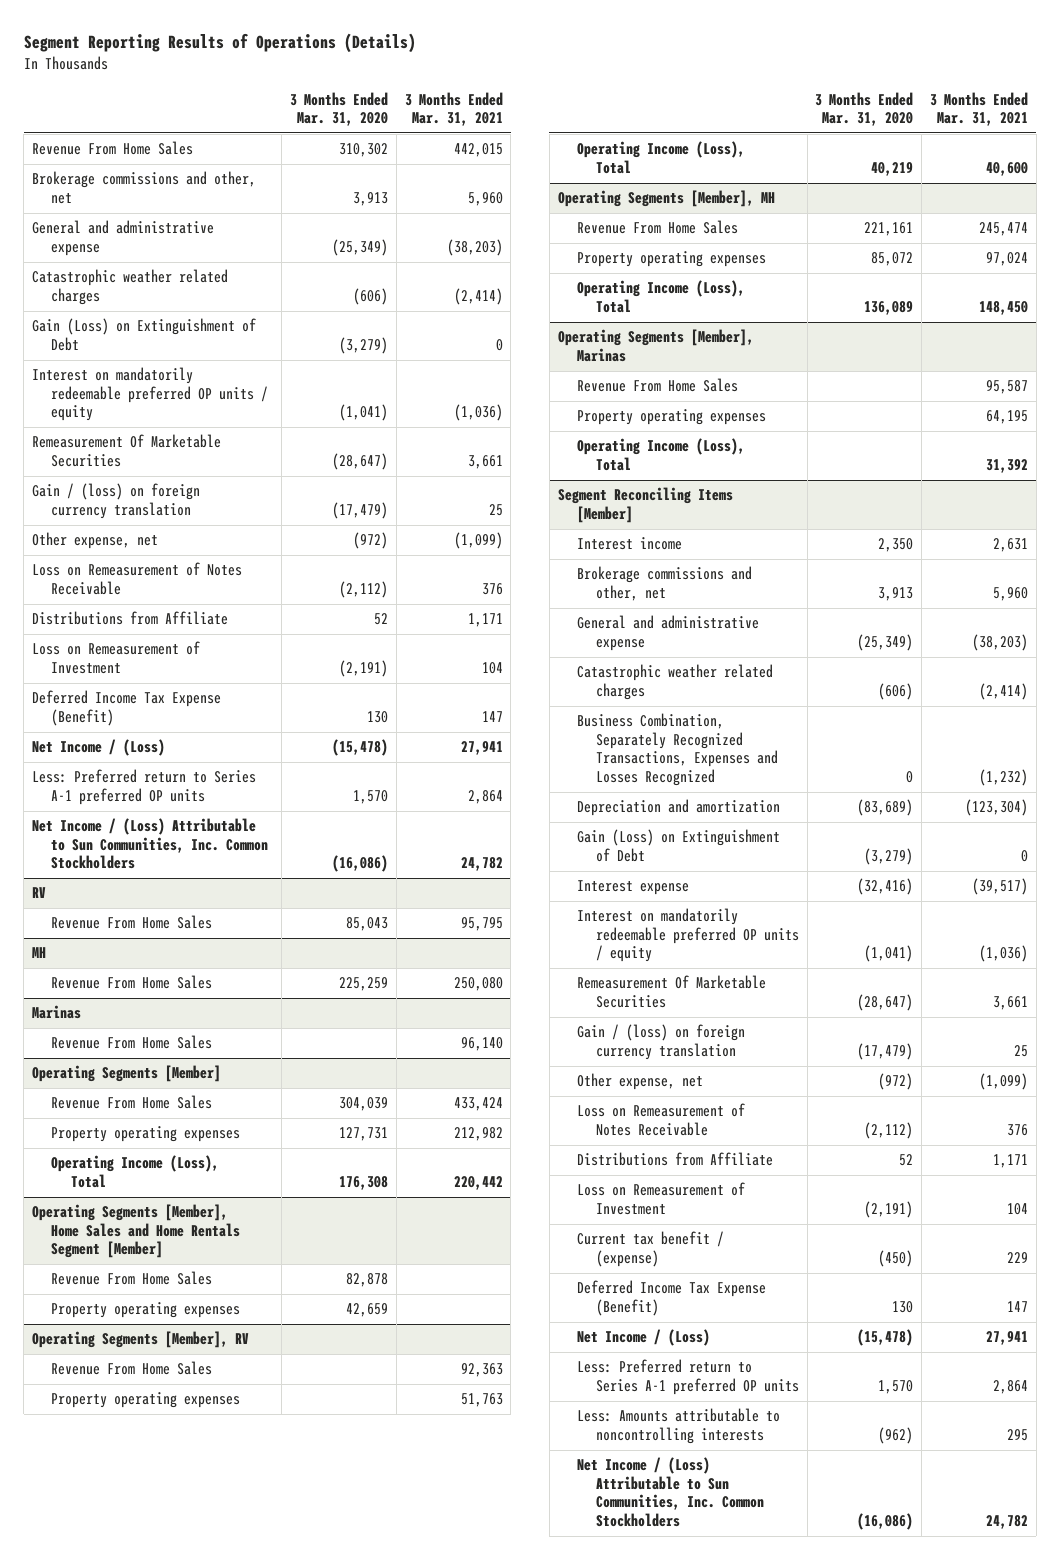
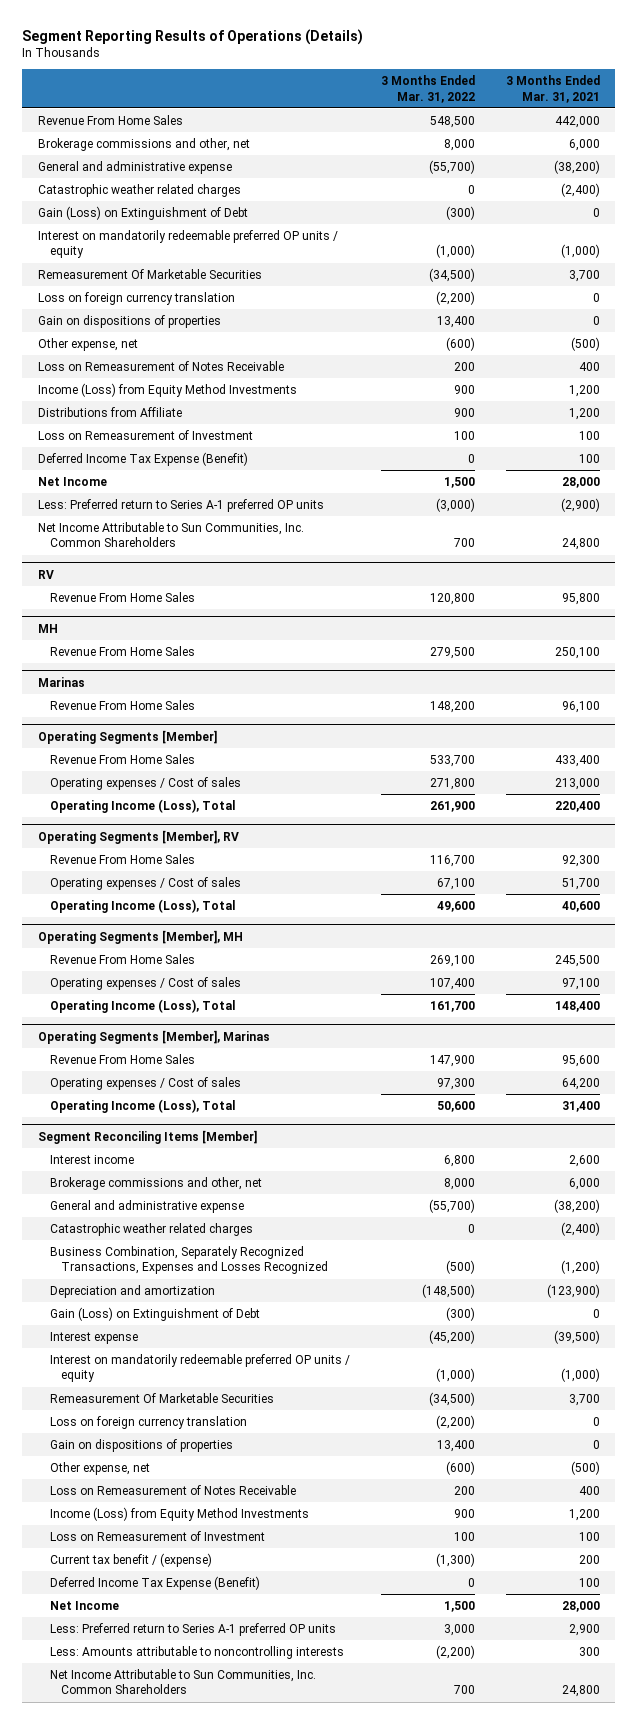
- | 3 Months Ended Mar. 31, 2020 | 3 Months Ended Mar. 31, 2021
+ | 3 Months Ended Mar. 31, 2022 | 3 Months Ended Mar. 31, 2021
- Revenue From Home Sales | 310,302 | 442,015
- Brokerage commissions and other, net | 3,913 | 5,960
- General and administrative expense | (25,349) | (38,203)
- Catastrophic weather related charges | (606) | (2,414)
+ Revenue From Home Sales | 548,500 | 442,000
+ Brokerage commissions and other, net | 8,000 | 6,000
+ General and administrative expense | (55,700) | (38,200)
+ Catastrophic weather related charges | 0 | (2,400)
- Interest on mandatorily redeemable preferred OP units / equity | (1,041) | (1,036)
- Remeasurement Of Marketable Securities | (28,647) | 3,661
- Gain / (loss) on foreign currency translation | (17,479) | 25
- Other expense, net | (972) | (1,099)
- Loss on Remeasurement of Notes Receivable | (2,112) | 376
- Distributions from Affiliate | 52 | 1,171
- Loss on Remeasurement of Investment | (2,191) | 104
- Deferred Income Tax Expense (Benefit) | 130 | 147
- Net Income / (Loss) | (15,478) | 27,941
- Less: Preferred return to Series A-1 preferred OP units | 1,570 | 2,864
- Net Income / (Loss) Attributable to Sun Communities, Inc. Common Stockholders | (16,086) | 24,782
+ Interest on mandatorily redeemable preferred OP units / equity | (1,000) | (1,000)
+ Remeasurement Of Marketable Securities | (34,500) | 3,700
+ Loss on foreign currency translation | (2,200) | 0
+ Gain on dispositions of properties | 13,400 | 0
+ Other expense, net | (600) | (500)
+ Loss on Remeasurement of Notes Receivable | 200 | 400
+ Income (Loss) from Equity Method Investments | 900 | 1,200
+ Distributions from Affiliate | 900 | 1,200
+ Loss on Remeasurement of Investment | 100 | 100
+ Deferred Income Tax Expense (Benefit) | 0 | 100
+ Net Income | 1,500 | 28,000
+ Less: Preferred return to Series A-1 preferred OP units | (3,000) | (2,900)
+ Net Income Attributable to Sun Communities, Inc. Common Shareholders | 700 | 24,800
@ RV
- Revenue From Home Sales | 85,043 | 95,795
+ Revenue From Home Sales | 120,800 | 95,800
@ MH
- Revenue From Home Sales | 225,259 | 250,080
+ Revenue From Home Sales | 279,500 | 250,100
@ Marinas
- Revenue From Home Sales | | 96,140
+ Revenue From Home Sales | 148,200 | 96,100
@ Operating Segments [Member]
- Revenue From Home Sales | 304,039 | 433,424
- Property operating expenses | 127,731 | 212,982
- Operating Income (Loss), Total | 176,308 | 220,442
- Operating Segments [Member], Home Sales and Home Rentals Segment [Member]
- Revenue From Home Sales | 82,878 |
- Property operating expenses | 42,659 |
@ Operating Segments [Member]
+ Revenue From Home Sales | 533,700 | 433,400
+ Operating expenses / Cost of sales | 271,800 | 213,000
+ Operating Income (Loss), Total | 261,900 | 220,400
@ Operating Segments [Member], RV
- Revenue From Home Sales | | 92,363
- Property operating expenses | | 51,763
+ Revenue From Home Sales | 116,700 | 92,300
+ Operating expenses / Cost of sales | 67,100 | 51,700
@ Operating Segments [Member], MH
- Revenue From Home Sales | 221,161 | 245,474
- Property operating expenses | 85,072 | 97,024
- Operating Income (Loss), Total | 136,089 | 148,450
+ Revenue From Home Sales | 269,100 | 245,500
+ Operating expenses / Cost of sales | 107,400 | 97,100
+ Operating Income (Loss), Total | 161,700 | 148,400
@ Operating Segments [Member], Marinas
- Revenue From Home Sales | | 95,587
- Property operating expenses | | 64,195
- Operating Income (Loss), Total | | 31,392
+ Revenue From Home Sales | 147,900 | 95,600
+ Operating expenses / Cost of sales | 97,300 | 64,200
+ Operating Income (Loss), Total | 50,600 | 31,400
@ Segment Reconciling Items [Member]
- Interest income | 2,350 | 2,631
- Brokerage commissions and other, net | 3,913 | 5,960
- General and administrative expense | (25,349) | (38,203)
- Catastrophic weather related charges | (606) | (2,414)
- Business Combination, Separately Recognized Transactions, Expenses and Losses Recognized | 0 | (1,232)
- Depreciation and amortization | (83,689) | (123,304)
+ Interest income | 6,800 | 2,600
+ Brokerage commissions and other, net | 8,000 | 6,000
+ General and administrative expense | (55,700) | (38,200)
+ Catastrophic weather related charges | 0 | (2,400)
+ Business Combination, Separately Recognized Transactions, Expenses and Losses Recognized | (500) | (1,200)
+ Depreciation and amortization | (148,500) | (123,900)
- Interest expense | (32,416) | (39,517)
- Interest on mandatorily redeemable preferred OP units / equity | (1,041) | (1,036)
- Remeasurement Of Marketable Securities | (28,647) | 3,661
- Gain / (loss) on foreign currency translation | (17,479) | 25
- Other expense, net | (972) | (1,099)
- Loss on Remeasurement of Notes Receivable | (2,112) | 376
- Distributions from Affiliate | 52 | 1,171
- Loss on Remeasurement of Investment | (2,191) | 104
- Current tax benefit / (expense) | (450) | 229
- Deferred Income Tax Expense (Benefit) | 130 | 147
- Net Income / (Loss) | (15,478) | 27,941
- Less: Preferred return to Series A-1 preferred OP units | 1,570 | 2,864
- Less: Amounts attributable to noncontrolling interests | (962) | 295
- Net Income / (Loss) Attributable to Sun Communities, Inc. Common Stockholders | (16,086) | 24,782
+ Interest expense | (45,200) | (39,500)
+ Interest on mandatorily redeemable preferred OP units / equity | (1,000) | (1,000)
+ Remeasurement Of Marketable Securities | (34,500) | 3,700
+ Loss on foreign currency translation | (2,200) | 0
+ Gain on dispositions of properties | 13,400 | 0
+ Other expense, net | (600) | (500)
+ Loss on Remeasurement of Notes Receivable | 200 | 400
+ Income (Loss) from Equity Method Investments | 900 | 1,200
+ Loss on Remeasurement of Investment | 100 | 100
+ Current tax benefit / (expense) | (1,300) | 200
+ Deferred Income Tax Expense (Benefit) | 0 | 100
+ Net Income | 1,500 | 28,000
+ Less: Preferred return to Series A-1 preferred OP units | 3,000 | 2,900
+ Less: Amounts attributable to noncontrolling interests | (2,200) | 300
+ Net Income Attributable to Sun Communities, Inc. Common Shareholders | 700 | 24,800

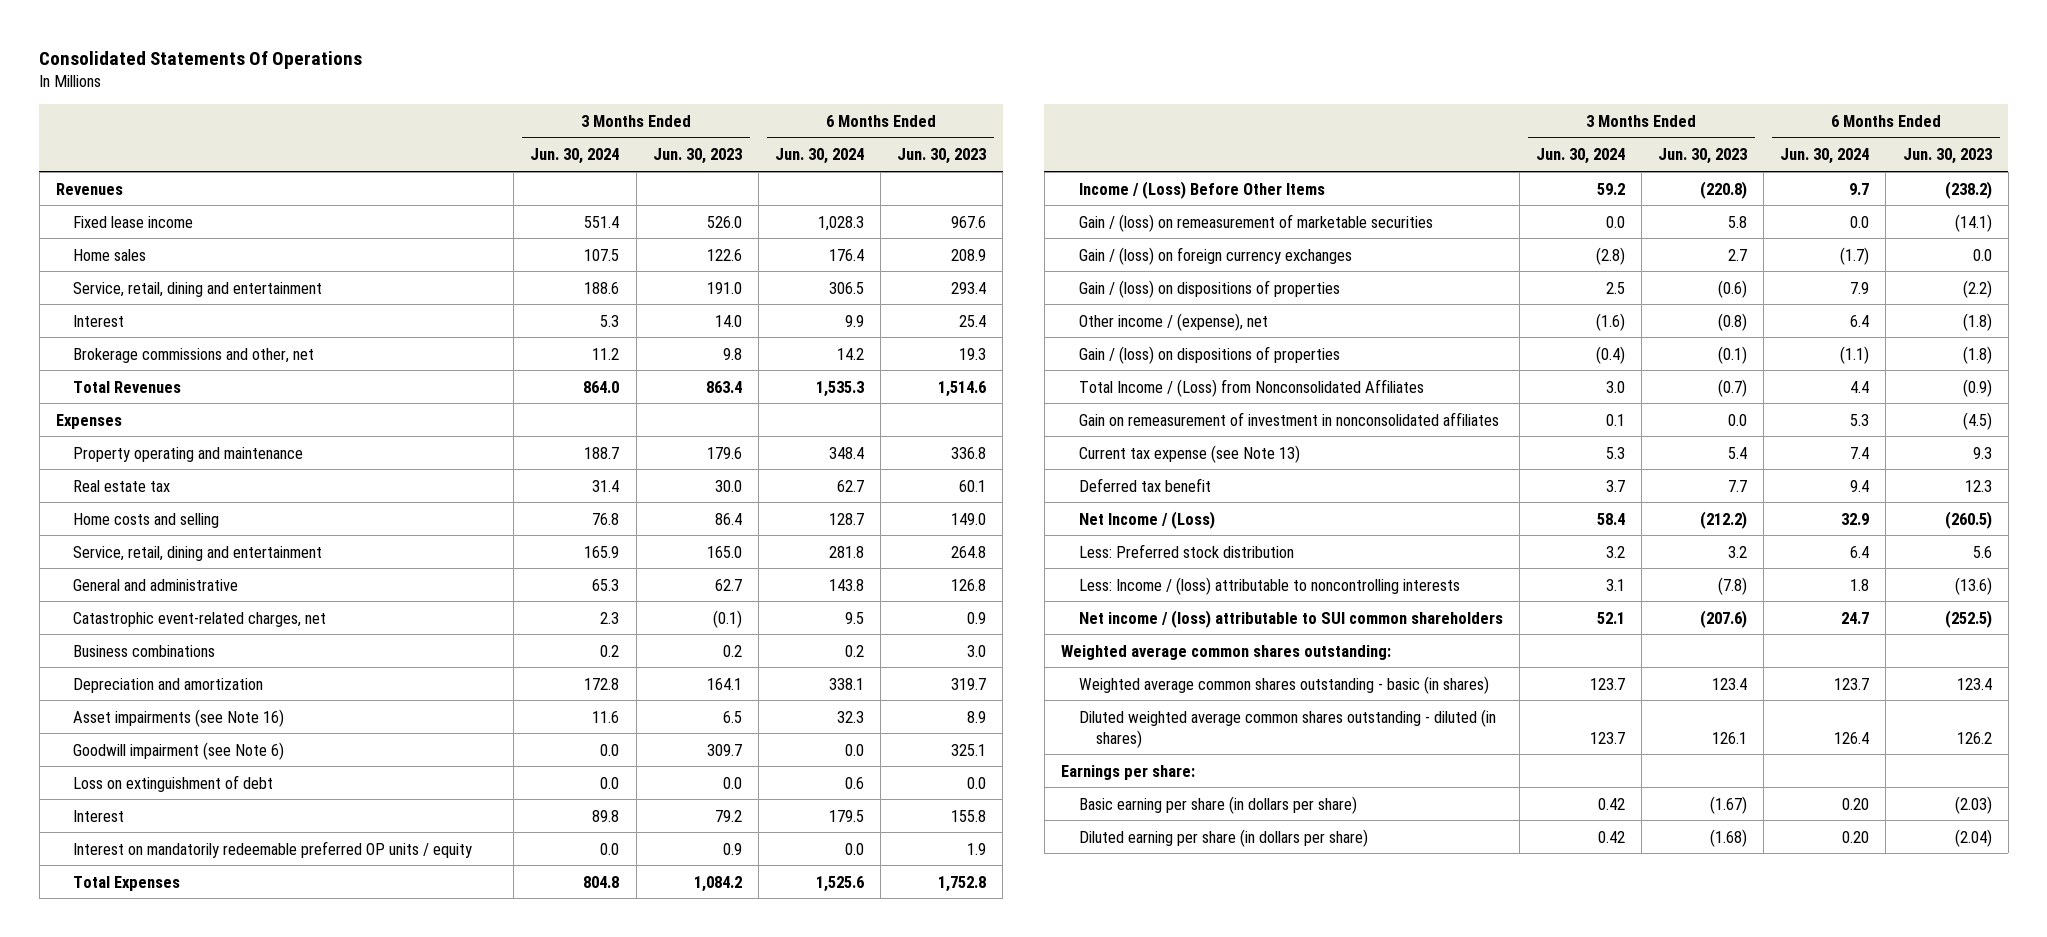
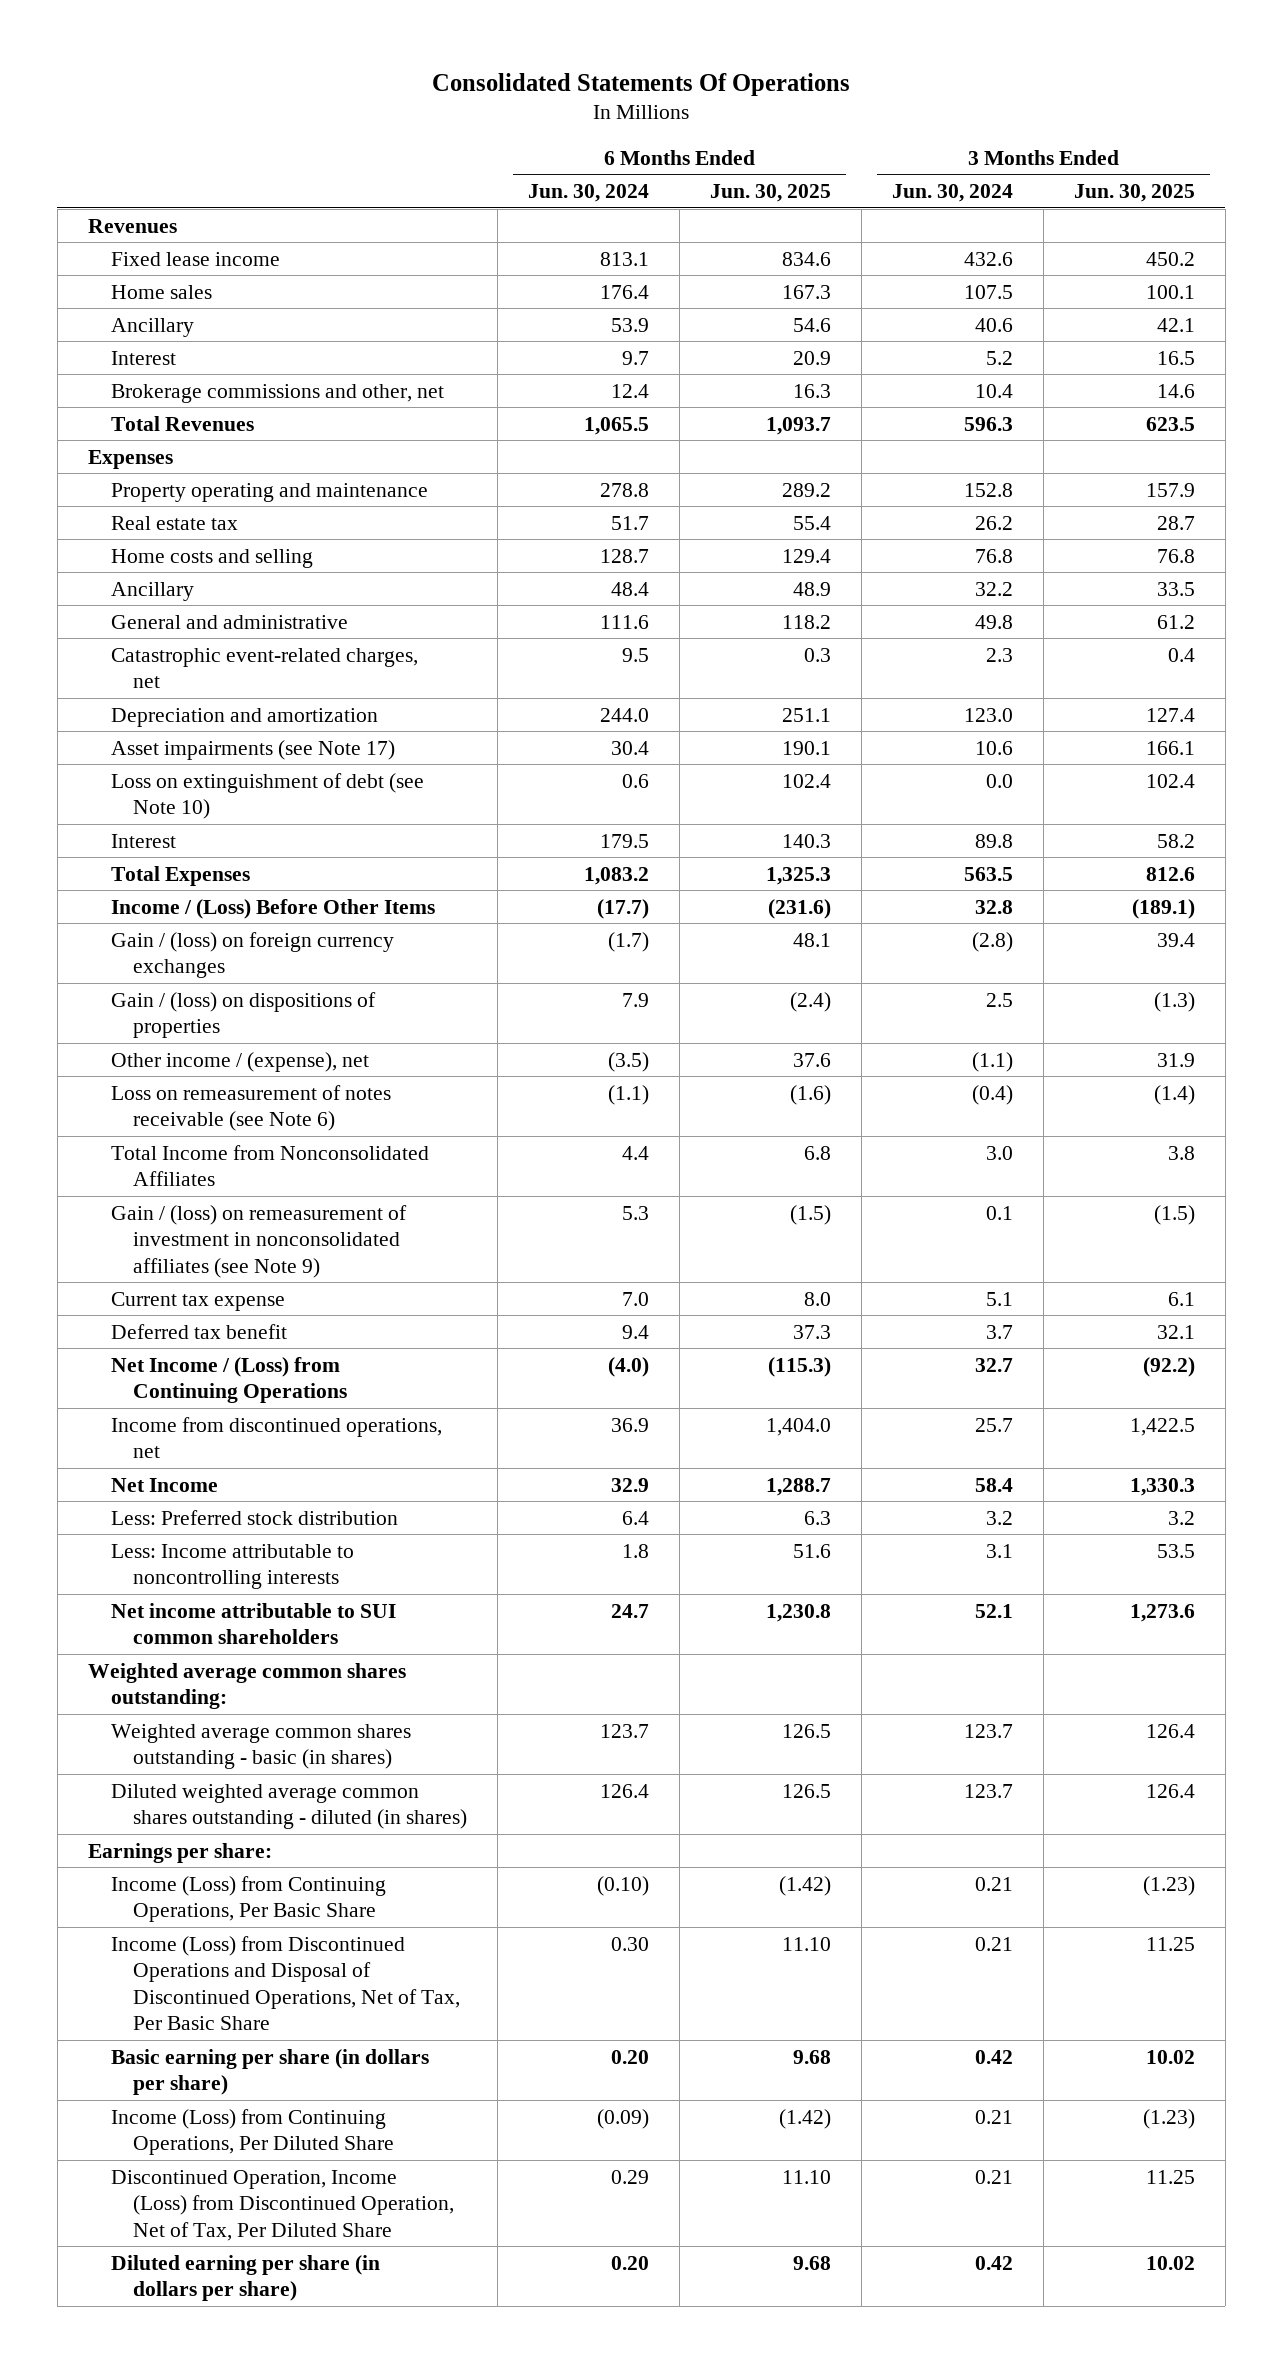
- | 3 Months Ended Jun. 30, 2024 | 3 Months Ended Jun. 30, 2023 | 6 Months Ended Jun. 30, 2024 | 6 Months Ended Jun. 30, 2023
+ | 6 Months Ended Jun. 30, 2024 | 6 Months Ended Jun. 30, 2025 | 3 Months Ended Jun. 30, 2024 | 3 Months Ended Jun. 30, 2025
- Fixed lease income | 551.4 | 526.0 | 1,028.3 | 967.6
+ Fixed lease income | 813.1 | 834.6 | 432.6 | 450.2
- Service, retail, dining and entertainment | 188.6 | 191.0 | 306.5 | 293.4
- Interest | 5.3 | 14.0 | 9.9 | 25.4
- Brokerage commissions and other, net | 11.2 | 9.8 | 14.2 | 19.3
- Total Revenues | 864.0 | 863.4 | 1,535.3 | 1,514.6
+ Ancillary | 53.9 | 54.6 | 40.6 | 42.1
+ Interest | 9.7 | 20.9 | 5.2 | 16.5
+ Brokerage commissions and other, net | 12.4 | 16.3 | 10.4 | 14.6
+ Total Revenues | 1,065.5 | 1,093.7 | 596.3 | 623.5
- Property operating and maintenance | 188.7 | 179.6 | 348.4 | 336.8
- Real estate tax | 31.4 | 30.0 | 62.7 | 60.1
+ Property operating and maintenance | 278.8 | 289.2 | 152.8 | 157.9
+ Real estate tax | 51.7 | 55.4 | 26.2 | 28.7
- Service, retail, dining and entertainment | 165.9 | 165.0 | 281.8 | 264.8
- General and administrative | 65.3 | 62.7 | 143.8 | 126.8
+ Ancillary | 48.4 | 48.9 | 32.2 | 33.5
+ General and administrative | 111.6 | 118.2 | 49.8 | 61.2
- Business combinations | 0.2 | 0.2 | 0.2 | 3.0
- Depreciation and amortization | 172.8 | 164.1 | 338.1 | 319.7
- Asset impairments (see Note 16) | 11.6 | 6.5 | 32.3 | 8.9
- Goodwill impairment (see Note 6) | 0.0 | 309.7 | 0.0 | 325.1
- Loss on extinguishment of debt | 0.0 | 0.0 | 0.6 | 0.0
+ Depreciation and amortization | 244.0 | 251.1 | 123.0 | 127.4
+ Asset impairments (see Note 17) | 30.4 | 190.1 | 10.6 | 166.1
+ Loss on extinguishment of debt (see Note 10) | 0.6 | 102.4 | 0.0 | 102.4
- Interest on mandatorily redeemable preferred OP units / equity | 0.0 | 0.9 | 0.0 | 1.9
- Total Expenses | 804.8 | 1,084.2 | 1,525.6 | 1,752.8
- Income / (Loss) Before Other Items | 59.2 | (220.8) | 9.7 | (238.2)
- Gain / (loss) on remeasurement of marketable securities | 0.0 | 5.8 | 0.0 | (14.1)
+ Total Expenses | 1,083.2 | 1,325.3 | 563.5 | 812.6
+ Income / (Loss) Before Other Items | (17.7) | (231.6) | 32.8 | (189.1)
- Other income / (expense), net | (1.6) | (0.8) | 6.4 | (1.8)
- Gain / (loss) on dispositions of properties | (0.4) | (0.1) | (1.1) | (1.8)
- Total Income / (Loss) from Nonconsolidated Affiliates | 3.0 | (0.7) | 4.4 | (0.9)
- Gain on remeasurement of investment in nonconsolidated affiliates | 0.1 | 0.0 | 5.3 | (4.5)
- Current tax expense (see Note 13) | 5.3 | 5.4 | 7.4 | 9.3
+ Other income / (expense), net | (3.5) | 37.6 | (1.1) | 31.9
+ Loss on remeasurement of notes receivable (see Note 6) | (1.1) | (1.6) | (0.4) | (1.4)
+ Total Income from Nonconsolidated Affiliates | 4.4 | 6.8 | 3.0 | 3.8
+ Gain / (loss) on remeasurement of investment in nonconsolidated affiliates (see Note 9) | 5.3 | (1.5) | 0.1 | (1.5)
+ Current tax expense | 7.0 | 8.0 | 5.1 | 6.1
- Net Income / (Loss) | 58.4 | (212.2) | 32.9 | (260.5)
+ Net Income / (Loss) from Continuing Operations | (4.0) | (115.3) | 32.7 | (92.2)
+ Income from discontinued operations, net | 36.9 | 1,404.0 | 25.7 | 1,422.5
+ Net Income | 32.9 | 1,288.7 | 58.4 | 1,330.3
- Less: Income / (loss) attributable to noncontrolling interests | 3.1 | (7.8) | 1.8 | (13.6)
- Net income / (loss) attributable to SUI common shareholders | 52.1 | (207.6) | 24.7 | (252.5)
+ Less: Income attributable to noncontrolling interests | 1.8 | 51.6 | 3.1 | 53.5
+ Net income attributable to SUI common shareholders | 24.7 | 1,230.8 | 52.1 | 1,273.6
+ Income (Loss) from Continuing Operations, Per Basic Share | (0.10) | (1.42) | 0.21 | (1.23)
+ Income (Loss) from Discontinued Operations and Disposal of Discontinued Operations, Net of Tax, Per Basic Share | 0.30 | 11.10 | 0.21 | 11.25
+ Income (Loss) from Continuing Operations, Per Diluted Share | (0.09) | (1.42) | 0.21 | (1.23)
+ Discontinued Operation, Income (Loss) from Discontinued Operation, Net of Tax, Per Diluted Share | 0.29 | 11.10 | 0.21 | 11.25

